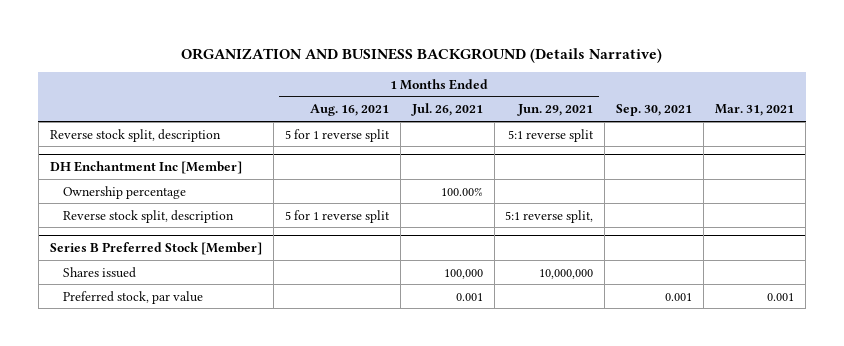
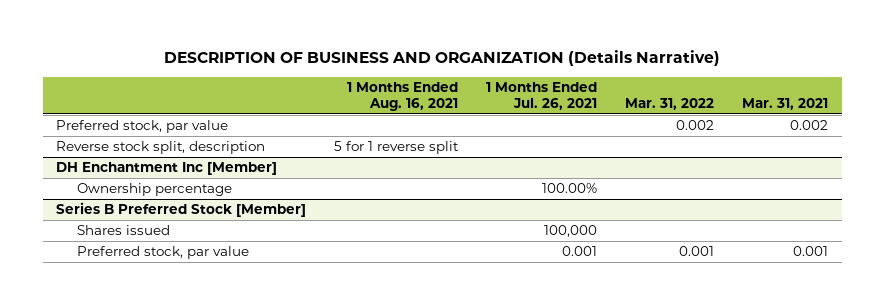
- ORGANIZATION AND BUSINESS BACKGROUND (Details Narrative)
+ DESCRIPTION OF BUSINESS AND ORGANIZATION (Details Narrative)
- | 1 Months Ended Aug. 16, 2021 | 1 Months Ended Jul. 26, 2021 | 1 Months Ended Jun. 29, 2021 | Sep. 30, 2021 | Mar. 31, 2021
+ | 1 Months Ended Aug. 16, 2021 | 1 Months Ended Jul. 26, 2021 | Mar. 31, 2022 | Mar. 31, 2021
+ Preferred stock, par value | | | 0.002 | 0.002
@ DH Enchantment Inc [Member]
- Reverse stock split, description | 5 for 1 reverse split | | 5:1 reverse split, | |

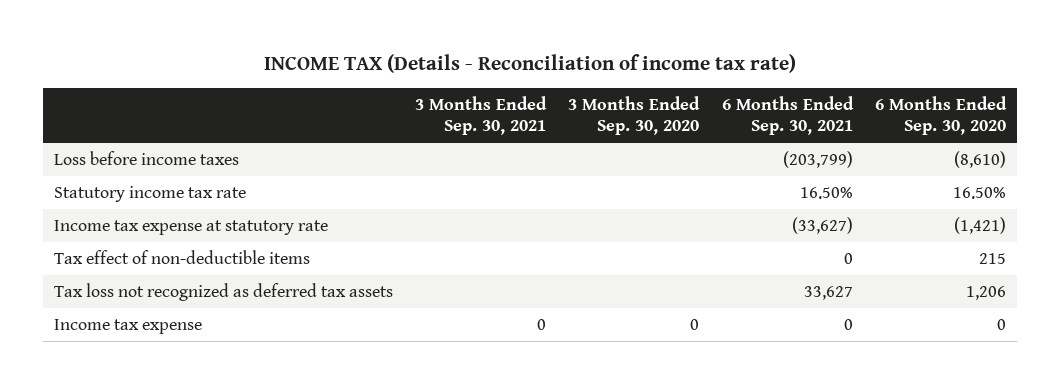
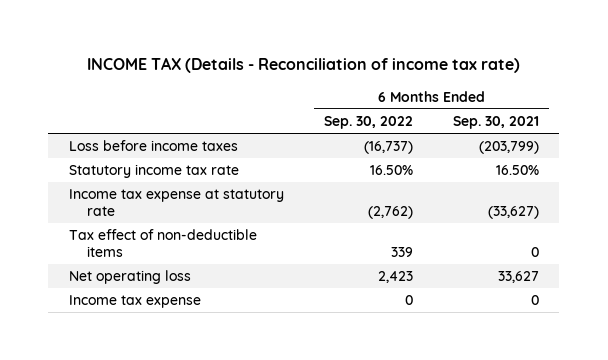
- | 3 Months Ended Sep. 30, 2021 | 3 Months Ended Sep. 30, 2020 | 6 Months Ended Sep. 30, 2021 | 6 Months Ended Sep. 30, 2020
+ | 6 Months Ended Sep. 30, 2022 | 6 Months Ended Sep. 30, 2021
- Tax loss not recognized as deferred tax assets | | | 33,627 | 1,206
+ Net operating loss | 2,423 | 33,627

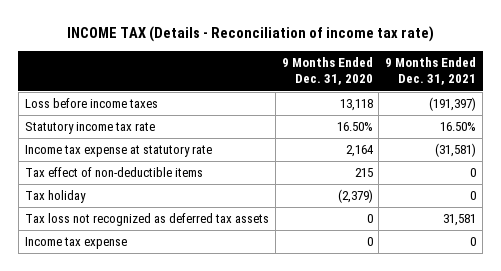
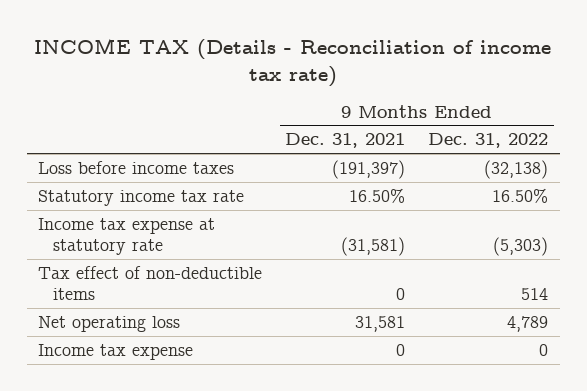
- | 9 Months Ended Dec. 31, 2020 | 9 Months Ended Dec. 31, 2021
+ | 9 Months Ended Dec. 31, 2021 | 9 Months Ended Dec. 31, 2022
- Tax holiday | (2,379) | 0
- Tax loss not recognized as deferred tax assets | 0 | 31,581
+ Net operating loss | 31,581 | 4,789

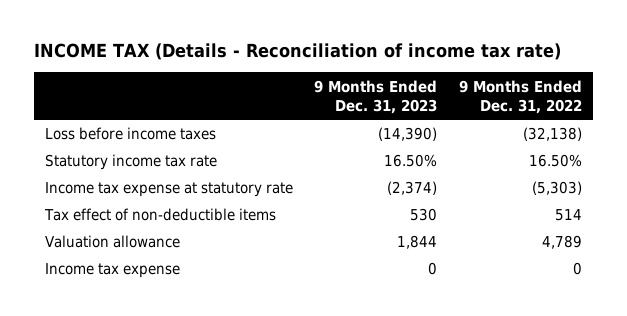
- | 9 Months Ended Dec. 31, 2021 | 9 Months Ended Dec. 31, 2022
+ | 9 Months Ended Dec. 31, 2023 | 9 Months Ended Dec. 31, 2022
- Net operating loss | 31,581 | 4,789
+ Valuation allowance | 1,844 | 4,789

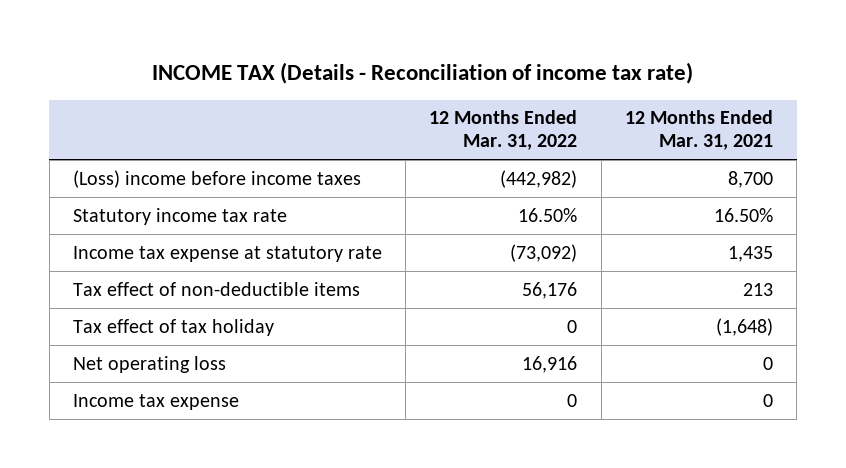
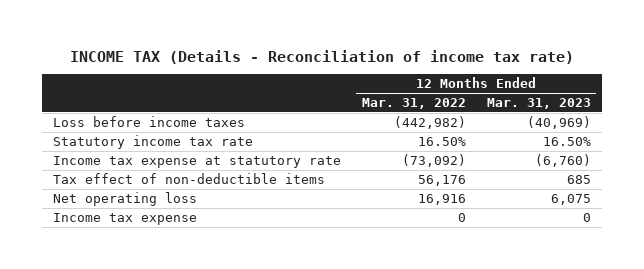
- | 12 Months Ended Mar. 31, 2022 | 12 Months Ended Mar. 31, 2021
+ | 12 Months Ended Mar. 31, 2022 | 12 Months Ended Mar. 31, 2023
- (Loss) income before income taxes | (442,982) | 8,700
+ Loss before income taxes | (442,982) | (40,969)
- Tax effect of tax holiday | 0 | (1,648)

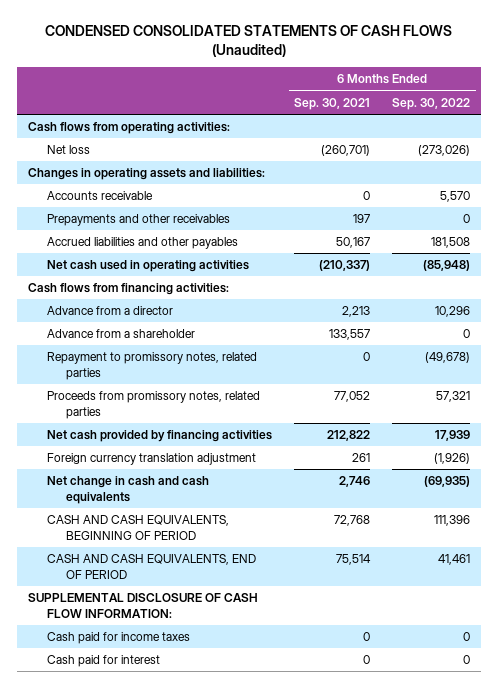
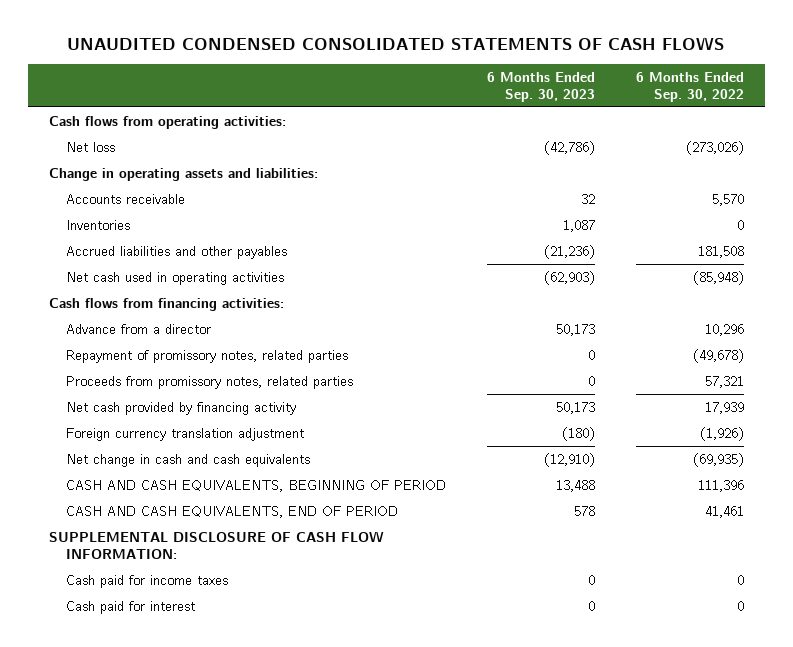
- CONDENSED CONSOLIDATED STATEMENTS OF CASH FLOWS (Unaudited)
+ UNAUDITED CONDENSED CONSOLIDATED STATEMENTS OF CASH FLOWS
- | 6 Months Ended Sep. 30, 2021 | 6 Months Ended Sep. 30, 2022
+ | 6 Months Ended Sep. 30, 2023 | 6 Months Ended Sep. 30, 2022
- Changes in operating assets and liabilities:
+ Change in operating assets and liabilities:
- Prepayments and other receivables | 197 | 0
+ Inventories | 1,087 | 0
- Advance from a shareholder | 133,557 | 0
- Repayment to promissory notes, related parties | 0 | (49,678)
+ Repayment of promissory notes, related parties | 0 | (49,678)
- Net cash provided by financing activities | 212,822 | 17,939
+ Net cash provided by financing activity | 50,173 | 17,939

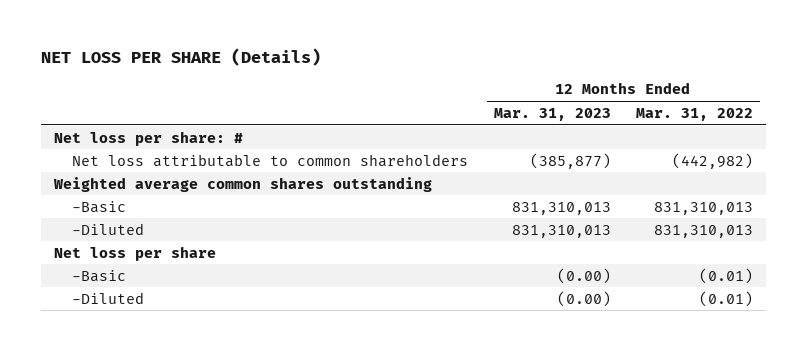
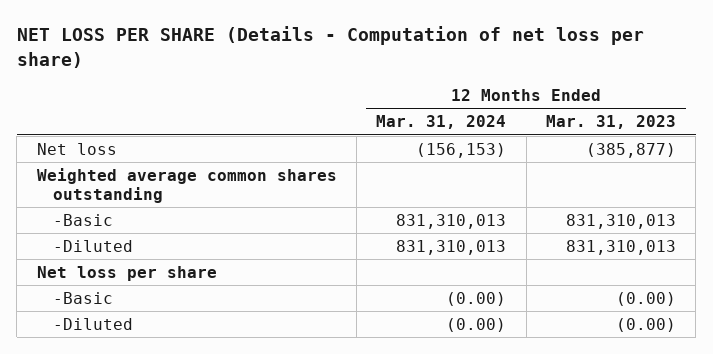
- NET LOSS PER SHARE (Details)
+ NET LOSS PER SHARE (Details - Computation of net loss per share)
- | 12 Months Ended Mar. 31, 2023 | 12 Months Ended Mar. 31, 2022
+ | 12 Months Ended Mar. 31, 2024 | 12 Months Ended Mar. 31, 2023
- Net loss per share: #
- Net loss attributable to common shareholders | (385,877) | (442,982)
+ Net loss | (156,153) | (385,877)

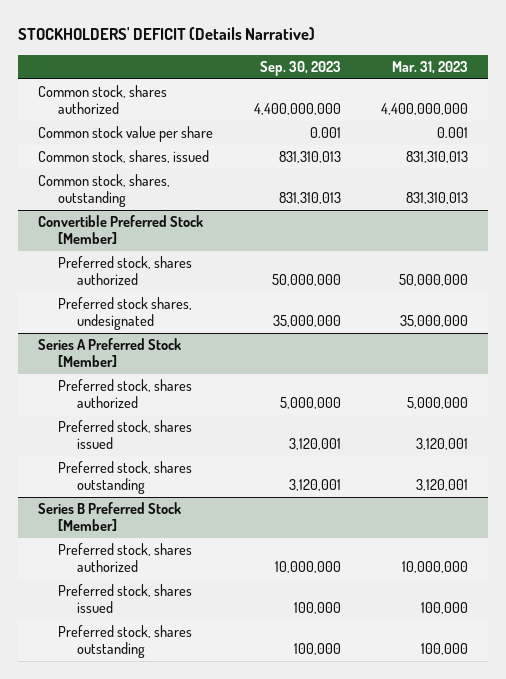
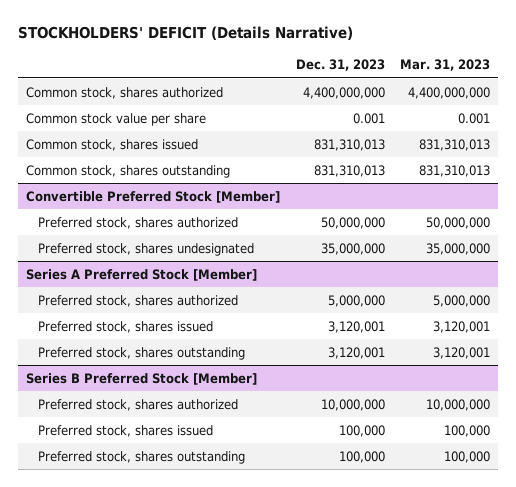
- | Sep. 30, 2023 | Mar. 31, 2023
+ | Dec. 31, 2023 | Mar. 31, 2023
- Common stock, shares, issued | 831,310,013 | 831,310,013
- Common stock, shares, outstanding | 831,310,013 | 831,310,013
+ Common stock, shares issued | 831,310,013 | 831,310,013
+ Common stock, shares outstanding | 831,310,013 | 831,310,013
@ Convertible Preferred Stock [Member]
- Preferred stock shares, undesignated | 35,000,000 | 35,000,000
+ Preferred stock, shares undesignated | 35,000,000 | 35,000,000

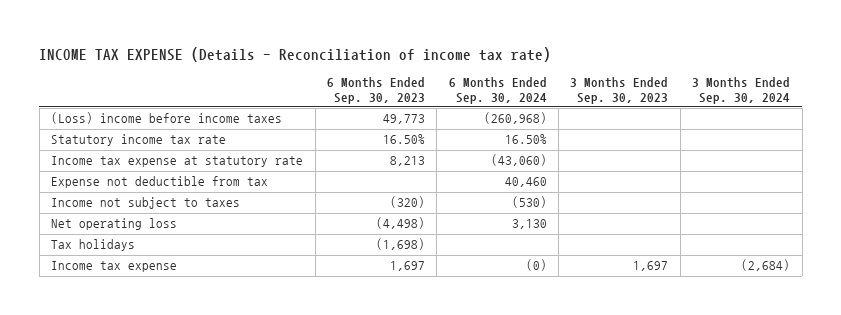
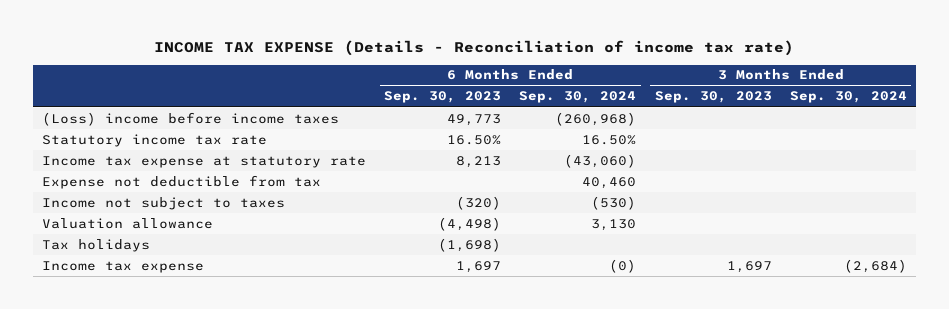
- Net operating loss | (4,498) | 3,130 | |
+ Valuation allowance | (4,498) | 3,130 | |

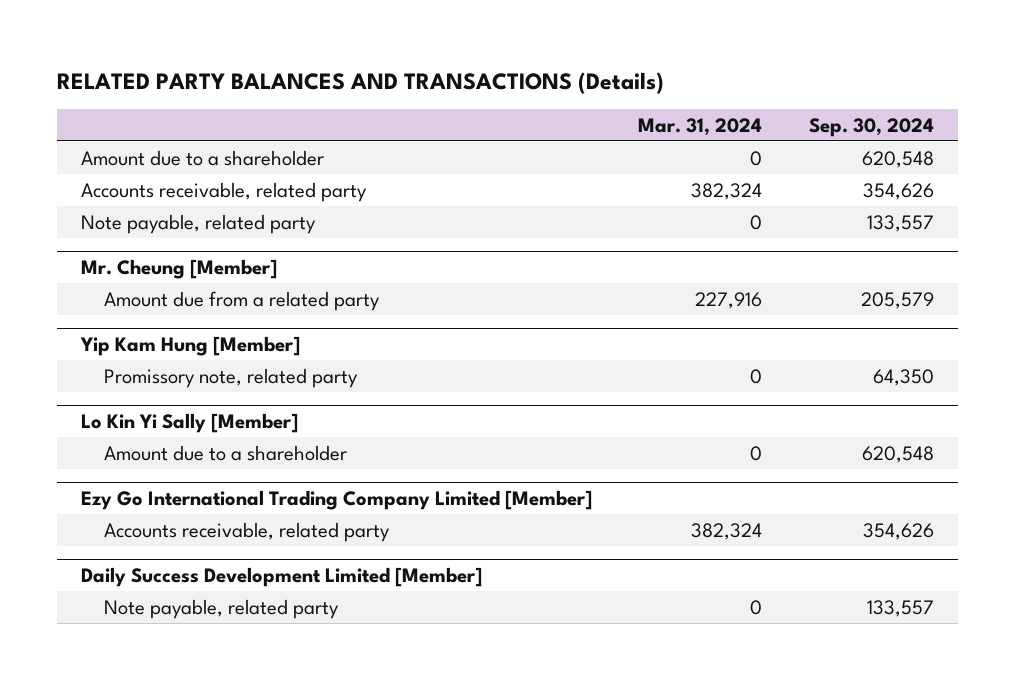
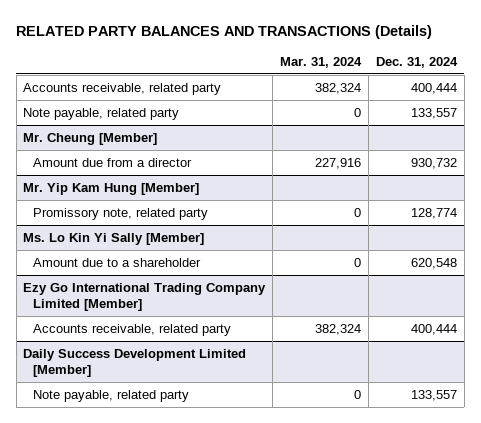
- | Mar. 31, 2024 | Sep. 30, 2024
+ | Mar. 31, 2024 | Dec. 31, 2024
- Amount due to a shareholder | 0 | 620,548
@ Mr. Cheung [Member]
- Amount due from a related party | 227,916 | 205,579
- Yip Kam Hung [Member]
@ Mr. Cheung [Member]
+ Amount due from a director | 227,916 | 930,732
+ Mr. Yip Kam Hung [Member]
- Lo Kin Yi Sally [Member]
+ Ms. Lo Kin Yi Sally [Member]

